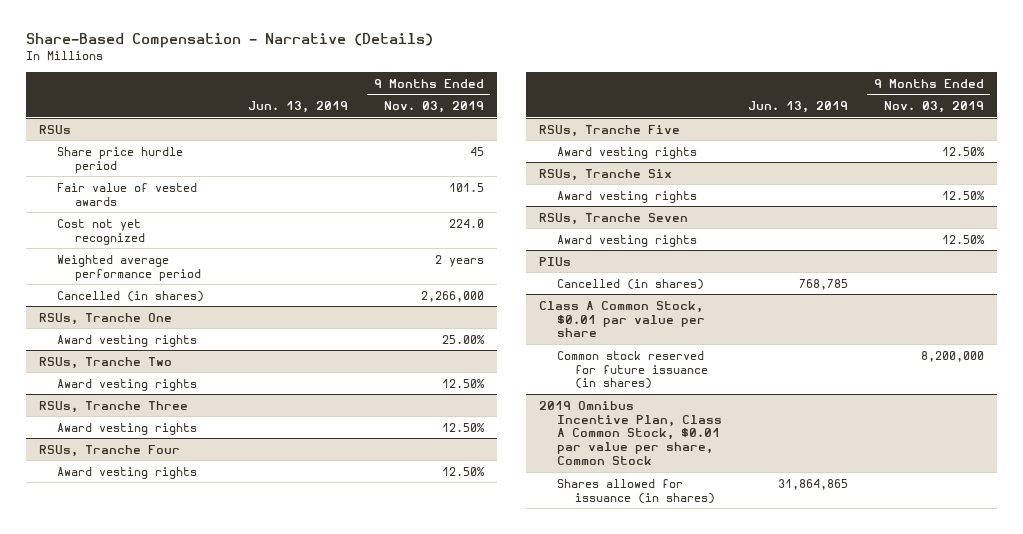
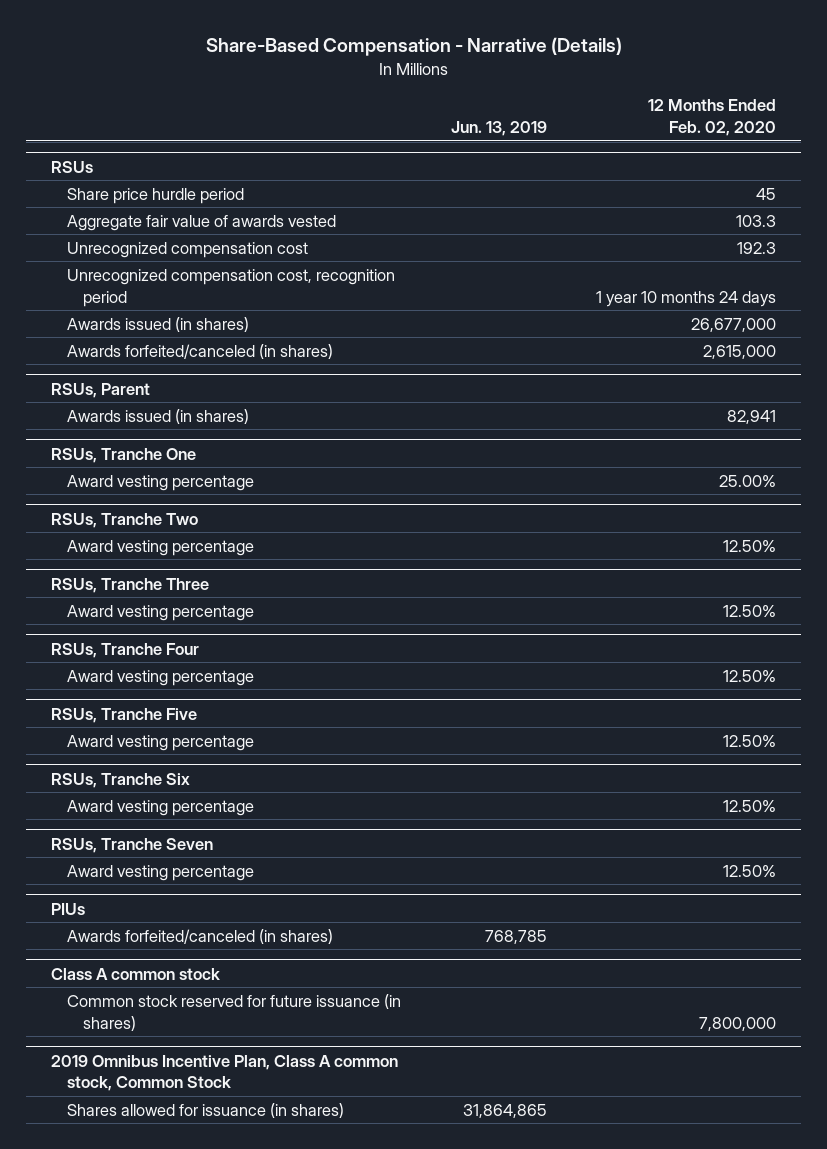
- | Jun. 13, 2019 | 9 Months Ended Nov. 03, 2019
+ | Jun. 13, 2019 | 12 Months Ended Feb. 02, 2020
@ RSUs
- Fair value of vested awards | | 101.5
- Cost not yet recognized | | 224.0
- Weighted average performance period | | 2 years
- Cancelled (in shares) | | 2,266,000
+ Aggregate fair value of awards vested | | 103.3
+ Unrecognized compensation cost | | 192.3
+ Unrecognized compensation cost, recognition period | | 1 year 10 months 24 days
+ Awards issued (in shares) | | 26,677,000
+ Awards forfeited/canceled (in shares) | | 2,615,000
+ RSUs, Parent
+ Awards issued (in shares) | | 82,941
@ RSUs, Tranche One
- Award vesting rights | | 25.00%
+ Award vesting percentage | | 25.00%
@ RSUs, Tranche Two
- Award vesting rights | | 12.50%
+ Award vesting percentage | | 12.50%
@ RSUs, Tranche Three
- Award vesting rights | | 12.50%
+ Award vesting percentage | | 12.50%
@ RSUs, Tranche Four
- Award vesting rights | | 12.50%
+ Award vesting percentage | | 12.50%
@ RSUs, Tranche Five
- Award vesting rights | | 12.50%
+ Award vesting percentage | | 12.50%
@ RSUs, Tranche Six
- Award vesting rights | | 12.50%
+ Award vesting percentage | | 12.50%
@ RSUs, Tranche Seven
- Award vesting rights | | 12.50%
+ Award vesting percentage | | 12.50%
@ PIUs
- Cancelled (in shares) | 768,785 |
- Class A Common Stock, $0.01 par value per share
@ PIUs
+ Awards forfeited/canceled (in shares) | 768,785 |
+ Class A common stock
- 2019 Omnibus Incentive Plan, Class A Common Stock, $0.01 par value per share, Common Stock
+ 2019 Omnibus Incentive Plan, Class A common stock, Common Stock

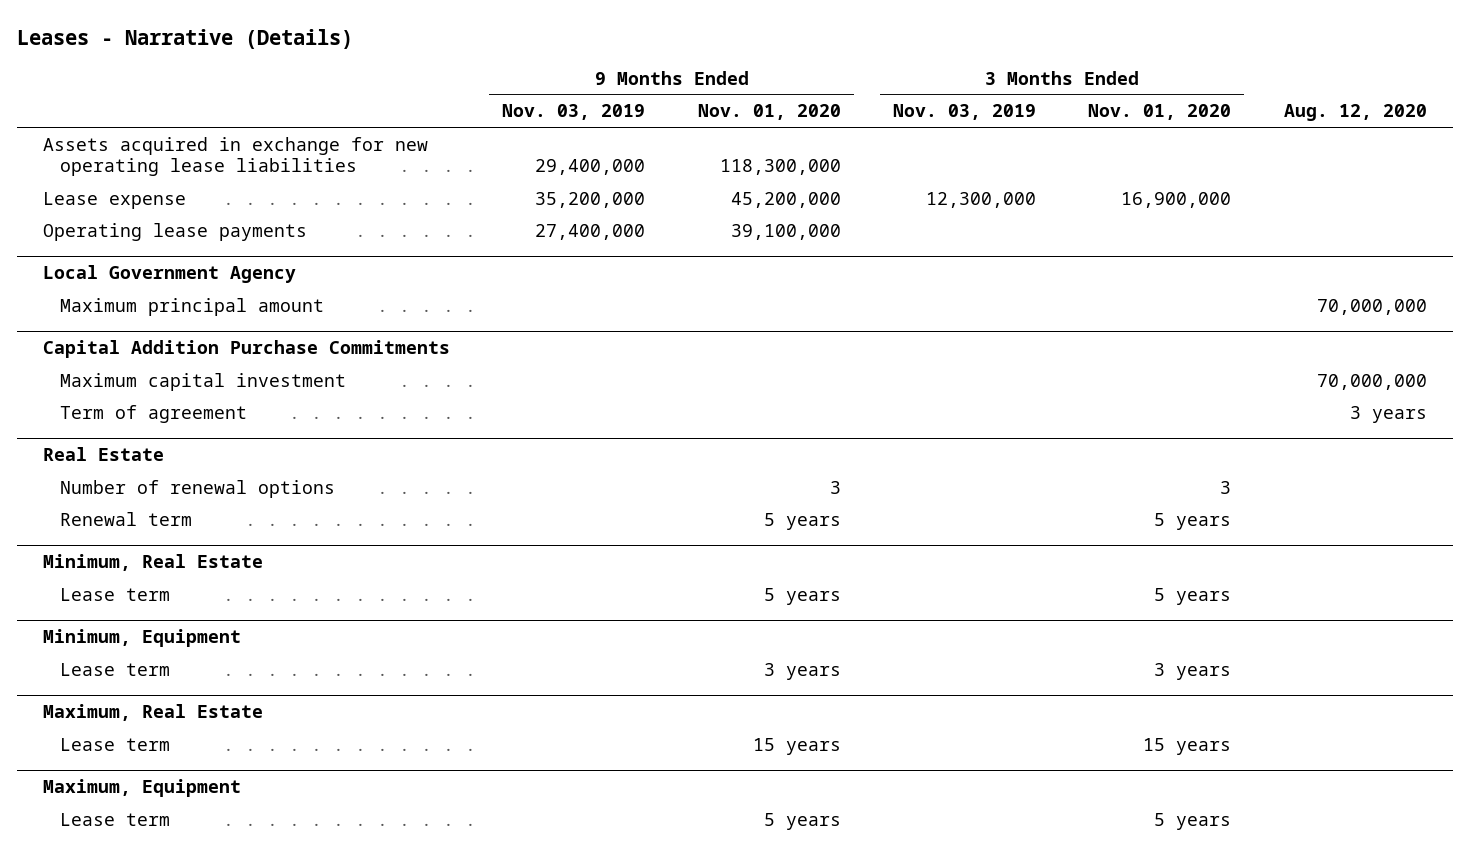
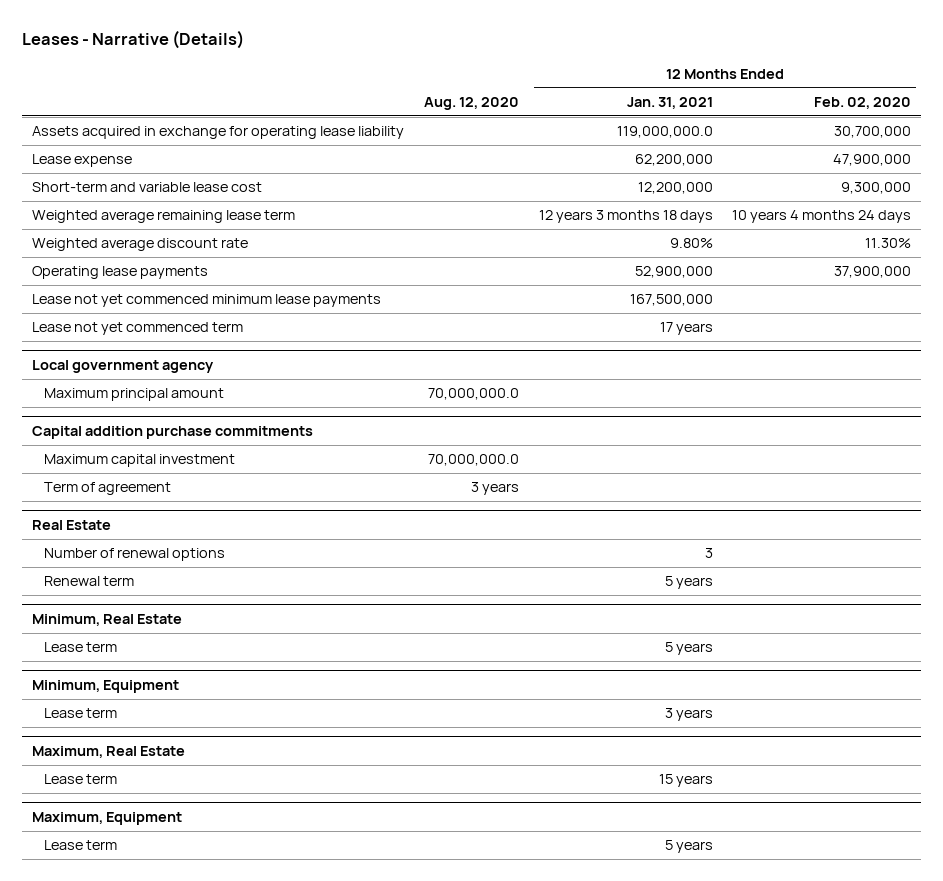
- | 9 Months Ended Nov. 03, 2019 | 9 Months Ended Nov. 01, 2020 | 3 Months Ended Nov. 03, 2019 | 3 Months Ended Nov. 01, 2020 | Aug. 12, 2020
+ | Aug. 12, 2020 | 12 Months Ended Jan. 31, 2021 | 12 Months Ended Feb. 02, 2020
- Assets acquired in exchange for new operating lease liabilities | 29,400,000 | 118,300,000 | | |
+ Assets acquired in exchange for operating lease liability | | 119,000,000.0 | 30,700,000
+ Short-term and variable lease cost | | 12,200,000 | 9,300,000
+ Weighted average remaining lease term | | 12 years 3 months 18 days | 10 years 4 months 24 days
+ Weighted average discount rate | | 9.80% | 11.30%
- Local Government Agency
- Maximum principal amount | | | | | 70,000,000
- Capital Addition Purchase Commitments
- Maximum capital investment | | | | | 70,000,000
+ Lease not yet commenced minimum lease payments | | 167,500,000 |
+ Lease not yet commenced term | | 17 years |
+ Local government agency
+ Maximum principal amount | 70,000,000.0 | |
+ Capital addition purchase commitments
+ Maximum capital investment | 70,000,000.0 | |

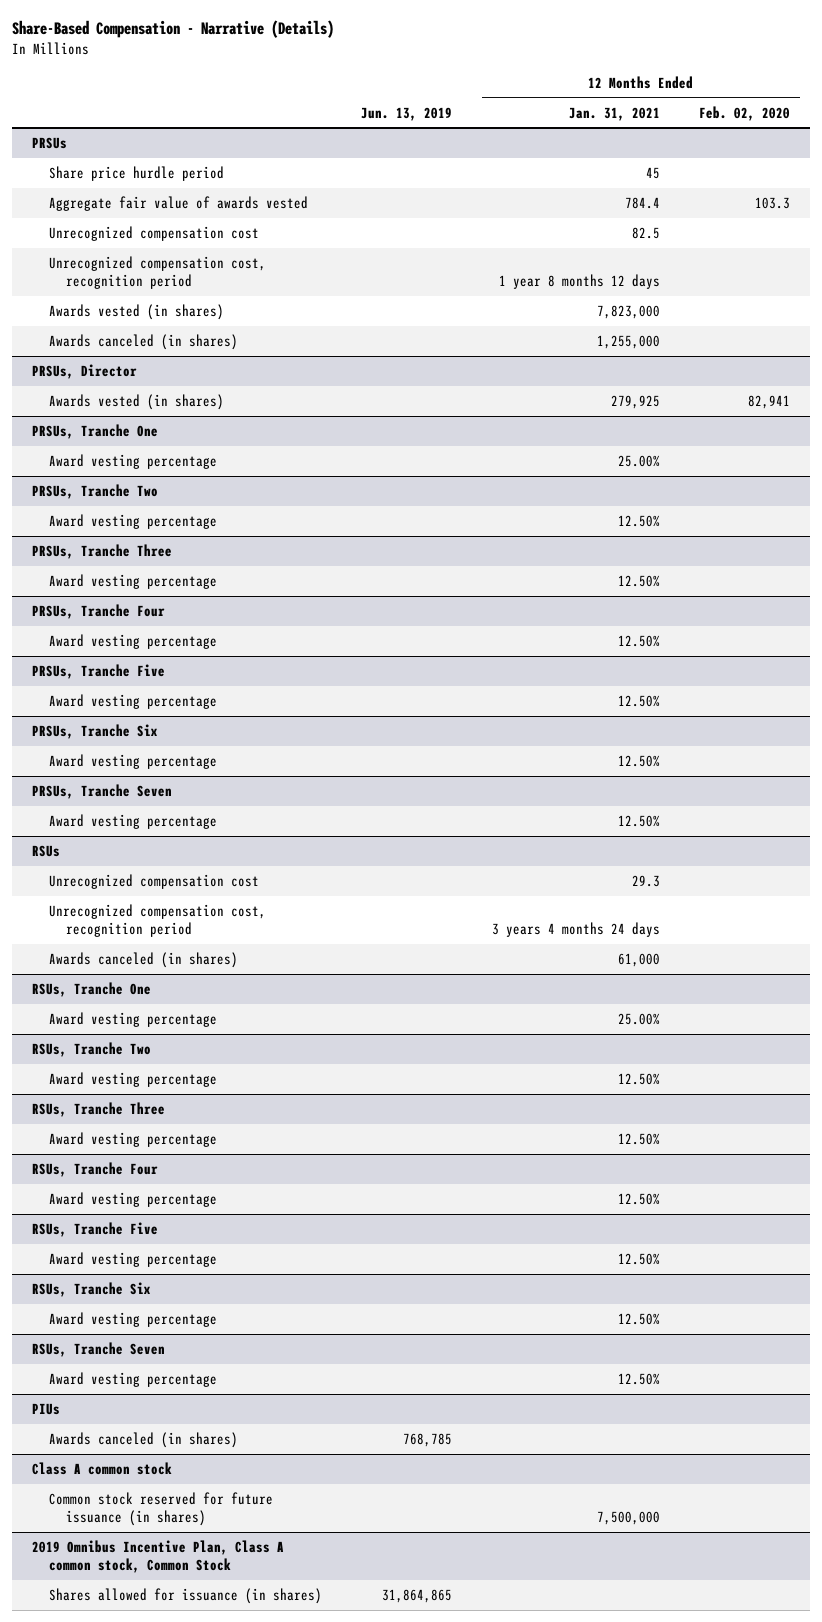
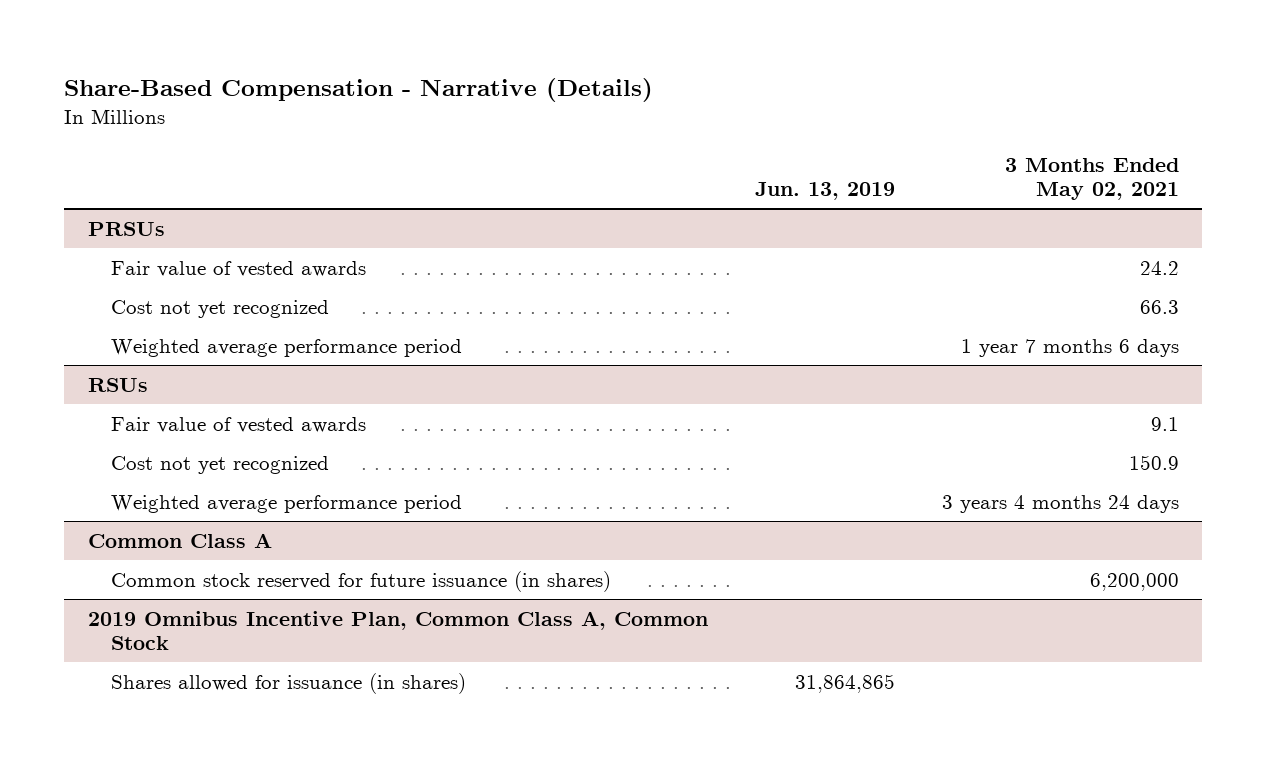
- | Jun. 13, 2019 | 12 Months Ended Jan. 31, 2021 | 12 Months Ended Feb. 02, 2020
+ | Jun. 13, 2019 | 3 Months Ended May 02, 2021
@ PRSUs
- Share price hurdle period | | 45 |
- Aggregate fair value of awards vested | | 784.4 | 103.3
- Unrecognized compensation cost | | 82.5 |
- Unrecognized compensation cost, recognition period | | 1 year 8 months 12 days |
- Awards vested (in shares) | | 7,823,000 |
- Awards canceled (in shares) | | 1,255,000 |
- PRSUs, Director
- Awards vested (in shares) | | 279,925 | 82,941
- PRSUs, Tranche One
- Award vesting percentage | | 25.00% |
- PRSUs, Tranche Two
- Award vesting percentage | | 12.50% |
- PRSUs, Tranche Three
- Award vesting percentage | | 12.50% |
- PRSUs, Tranche Four
- Award vesting percentage | | 12.50% |
- PRSUs, Tranche Five
- Award vesting percentage | | 12.50% |
- PRSUs, Tranche Six
- Award vesting percentage | | 12.50% |
- PRSUs, Tranche Seven
- Award vesting percentage | | 12.50% |
@ PRSUs
+ Fair value of vested awards | | 24.2
+ Cost not yet recognized | | 66.3
+ Weighted average performance period | | 1 year 7 months 6 days
@ RSUs
- Unrecognized compensation cost | | 29.3 |
- Unrecognized compensation cost, recognition period | | 3 years 4 months 24 days |
- Awards canceled (in shares) | | 61,000 |
- RSUs, Tranche One
- Award vesting percentage | | 25.00% |
- RSUs, Tranche Two
- Award vesting percentage | | 12.50% |
- RSUs, Tranche Three
- Award vesting percentage | | 12.50% |
- RSUs, Tranche Four
- Award vesting percentage | | 12.50% |
- RSUs, Tranche Five
- Award vesting percentage | | 12.50% |
- RSUs, Tranche Six
- Award vesting percentage | | 12.50% |
- RSUs, Tranche Seven
- Award vesting percentage | | 12.50% |
- PIUs
- Awards canceled (in shares) | 768,785 | |
- Class A common stock
@ RSUs
+ Fair value of vested awards | | 9.1
+ Cost not yet recognized | | 150.9
+ Weighted average performance period | | 3 years 4 months 24 days
+ Common Class A
- 2019 Omnibus Incentive Plan, Class A common stock, Common Stock
+ 2019 Omnibus Incentive Plan, Common Class A, Common Stock

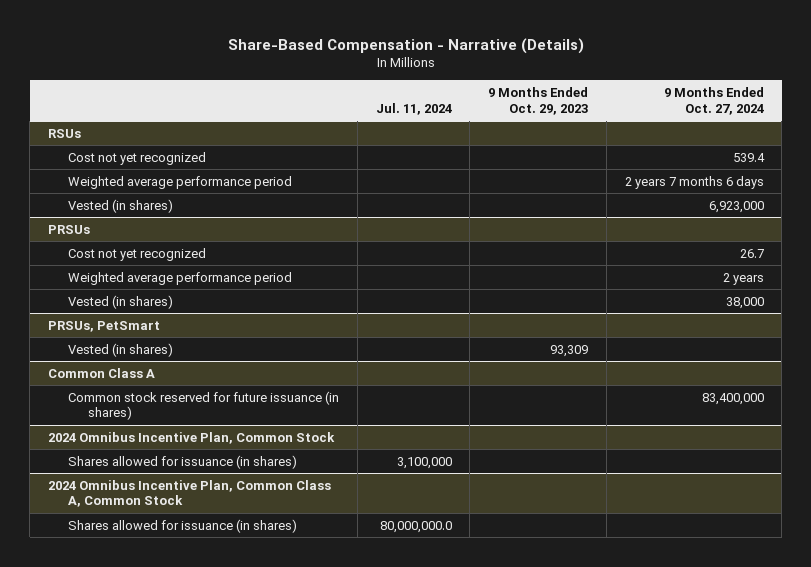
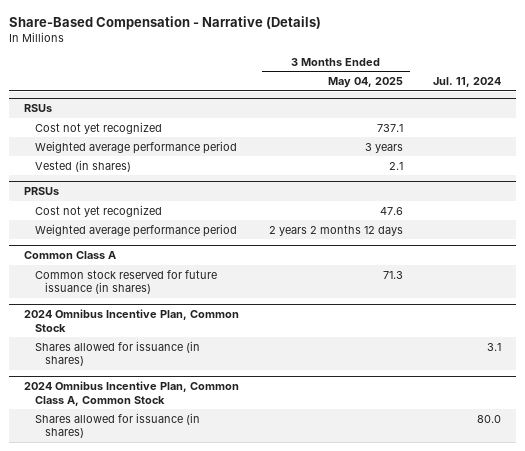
- | Jul. 11, 2024 | 9 Months Ended Oct. 29, 2023 | 9 Months Ended Oct. 27, 2024
+ | 3 Months Ended May 04, 2025 | Jul. 11, 2024
@ PRSUs
- Vested (in shares) | | | 38,000
- PRSUs, PetSmart
- Vested (in shares) | | 93,309 |
@ 2024 Omnibus Incentive Plan, Common Stock
- Shares allowed for issuance (in shares) | 3,100,000 | |
+ Shares allowed for issuance (in shares) | | 3.1
@ 2024 Omnibus Incentive Plan, Common Class A, Common Stock
- Shares allowed for issuance (in shares) | 80,000,000.0 | |
+ Shares allowed for issuance (in shares) | | 80.0

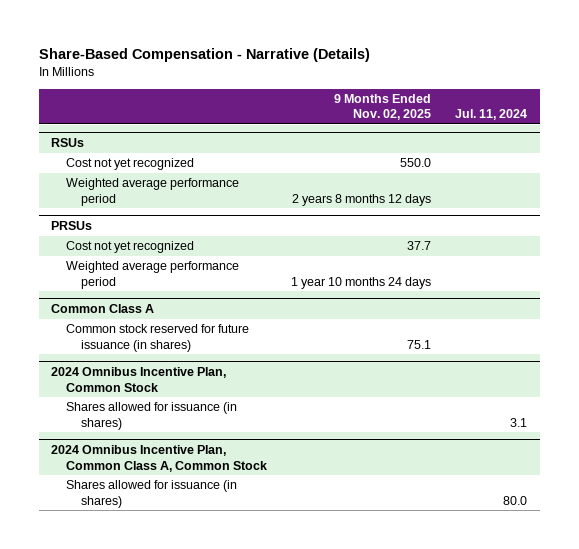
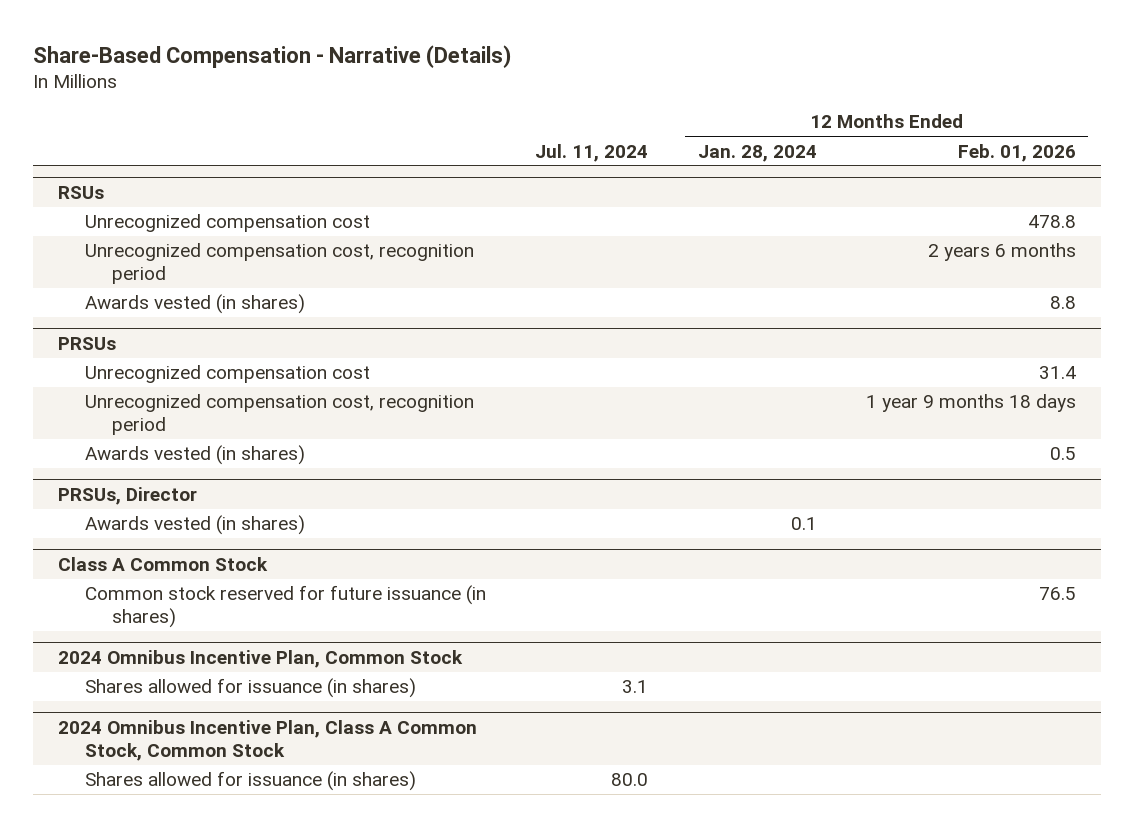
- | 9 Months Ended Nov. 02, 2025 | Jul. 11, 2024
+ | Jul. 11, 2024 | 12 Months Ended Jan. 28, 2024 | 12 Months Ended Feb. 01, 2026
@ RSUs
- Cost not yet recognized | 550.0 |
- Weighted average performance period | 2 years 8 months 12 days |
+ Unrecognized compensation cost | | | 478.8
+ Unrecognized compensation cost, recognition period | | | 2 years 6 months
+ Awards vested (in shares) | | | 8.8
@ PRSUs
- Cost not yet recognized | 37.7 |
- Weighted average performance period | 1 year 10 months 24 days |
- Common Class A
@ PRSUs
+ Unrecognized compensation cost | | | 31.4
+ Unrecognized compensation cost, recognition period | | | 1 year 9 months 18 days
+ Awards vested (in shares) | | | 0.5
+ PRSUs, Director
+ Awards vested (in shares) | | 0.1 |
+ Class A Common Stock
- 2024 Omnibus Incentive Plan, Common Class A, Common Stock
+ 2024 Omnibus Incentive Plan, Class A Common Stock, Common Stock

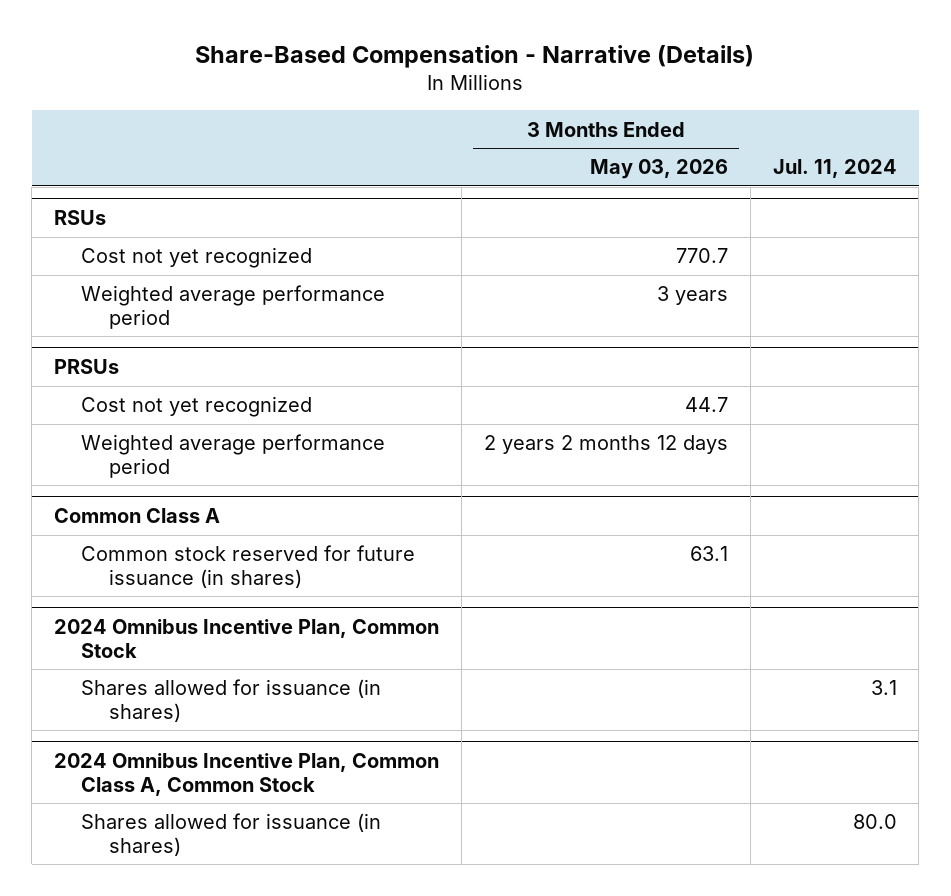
- | Jul. 11, 2024 | 12 Months Ended Jan. 28, 2024 | 12 Months Ended Feb. 01, 2026
+ | 3 Months Ended May 03, 2026 | Jul. 11, 2024
@ RSUs
- Unrecognized compensation cost | | | 478.8
- Unrecognized compensation cost, recognition period | | | 2 years 6 months
- Awards vested (in shares) | | | 8.8
+ Cost not yet recognized | 770.7 |
+ Weighted average performance period | 3 years |
@ PRSUs
- Unrecognized compensation cost | | | 31.4
- Unrecognized compensation cost, recognition period | | | 1 year 9 months 18 days
- Awards vested (in shares) | | | 0.5
- PRSUs, Director
- Awards vested (in shares) | | 0.1 |
- Class A Common Stock
@ PRSUs
+ Cost not yet recognized | 44.7 |
+ Weighted average performance period | 2 years 2 months 12 days |
+ Common Class A
- 2024 Omnibus Incentive Plan, Class A Common Stock, Common Stock
+ 2024 Omnibus Incentive Plan, Common Class A, Common Stock

